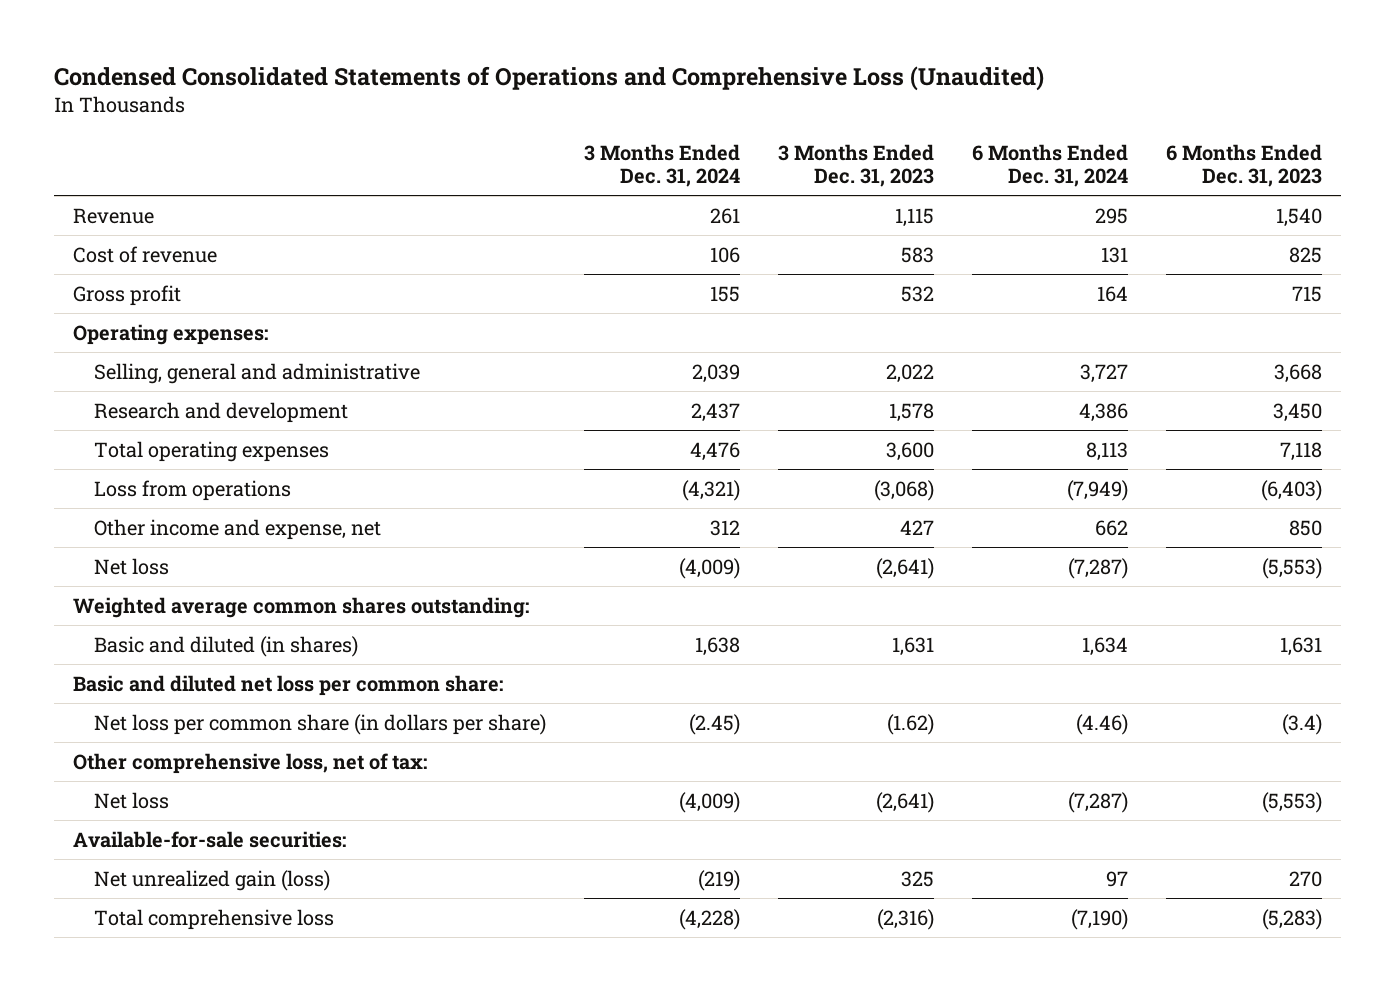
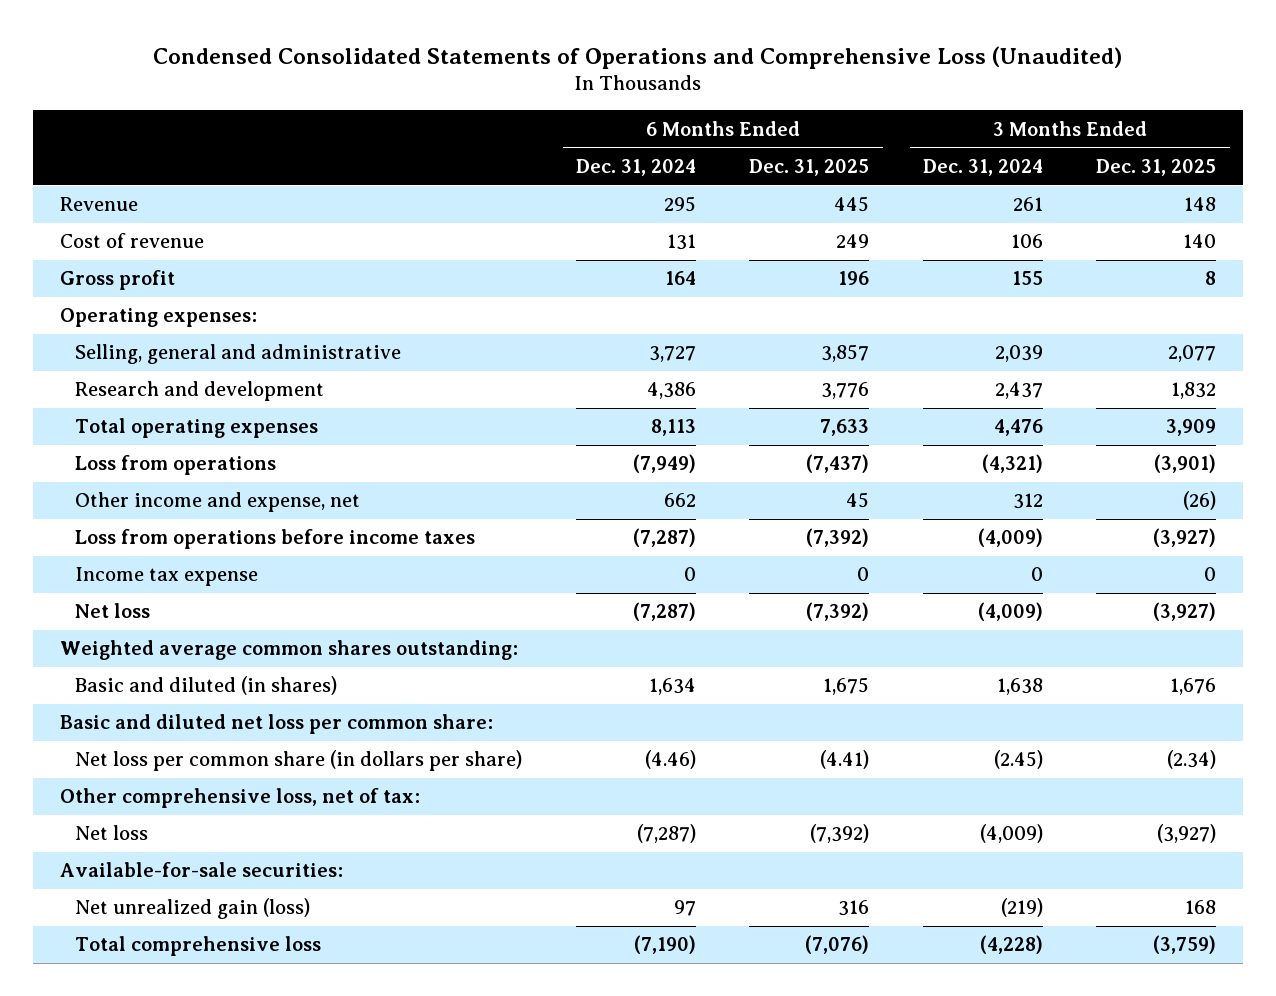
- | 3 Months Ended Dec. 31, 2024 | 3 Months Ended Dec. 31, 2023 | 6 Months Ended Dec. 31, 2024 | 6 Months Ended Dec. 31, 2023
+ | 6 Months Ended Dec. 31, 2024 | 6 Months Ended Dec. 31, 2025 | 3 Months Ended Dec. 31, 2024 | 3 Months Ended Dec. 31, 2025
+ Loss from operations before income taxes | (7,287) | (7,392) | (4,009) | (3,927)
+ Income tax expense | 0 | 0 | 0 | 0

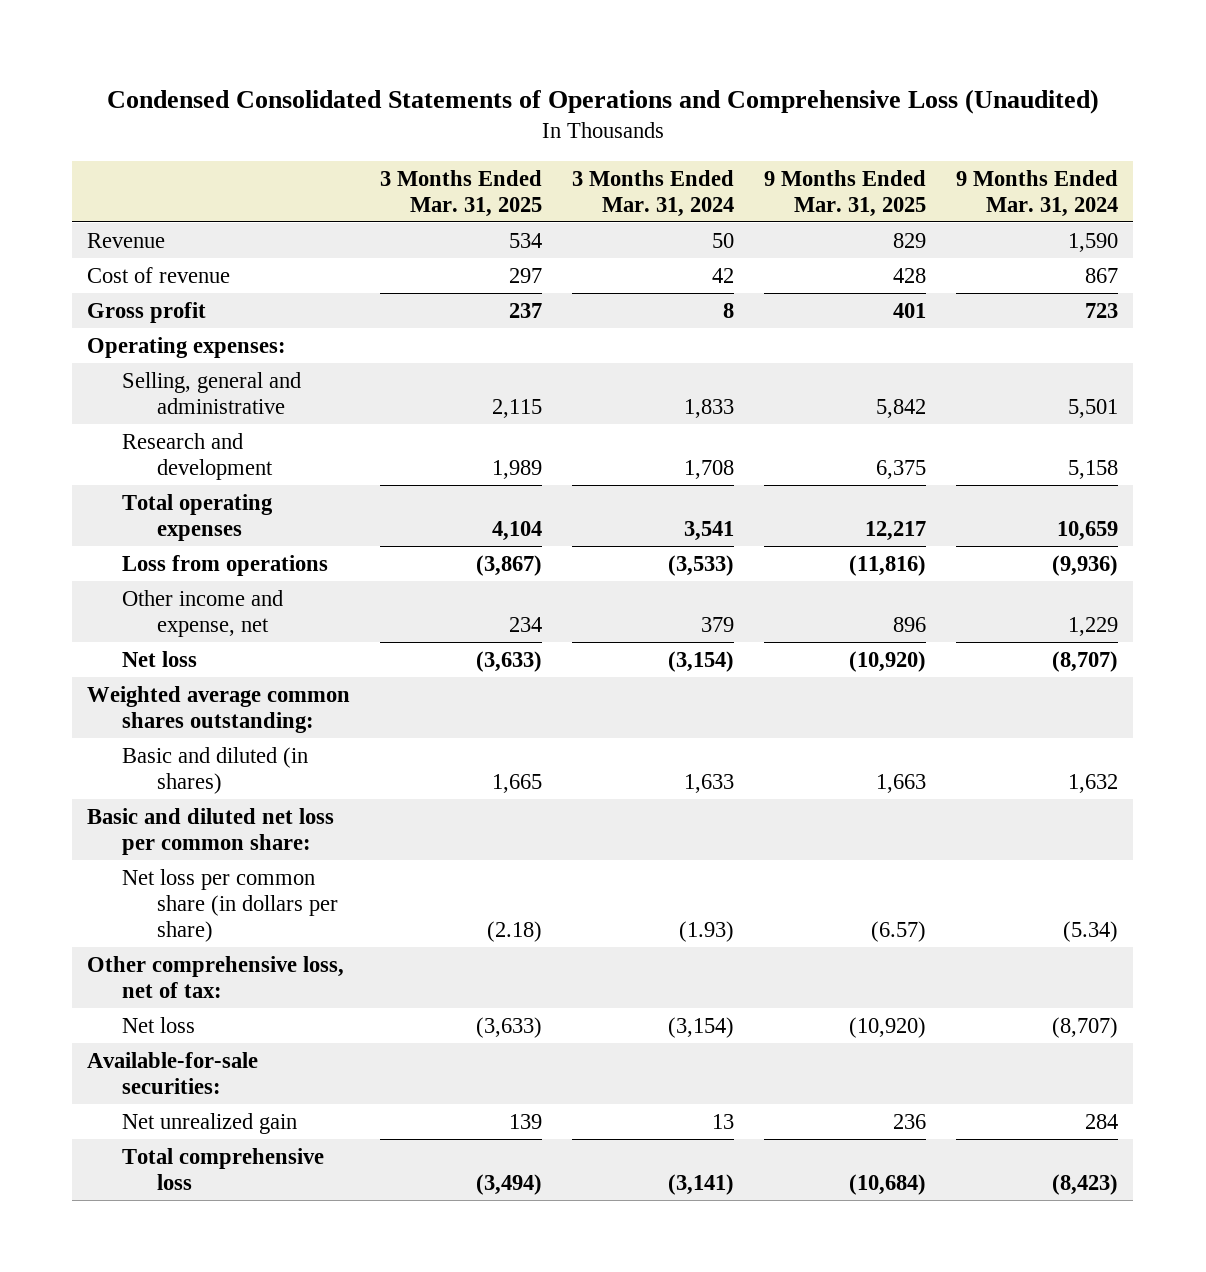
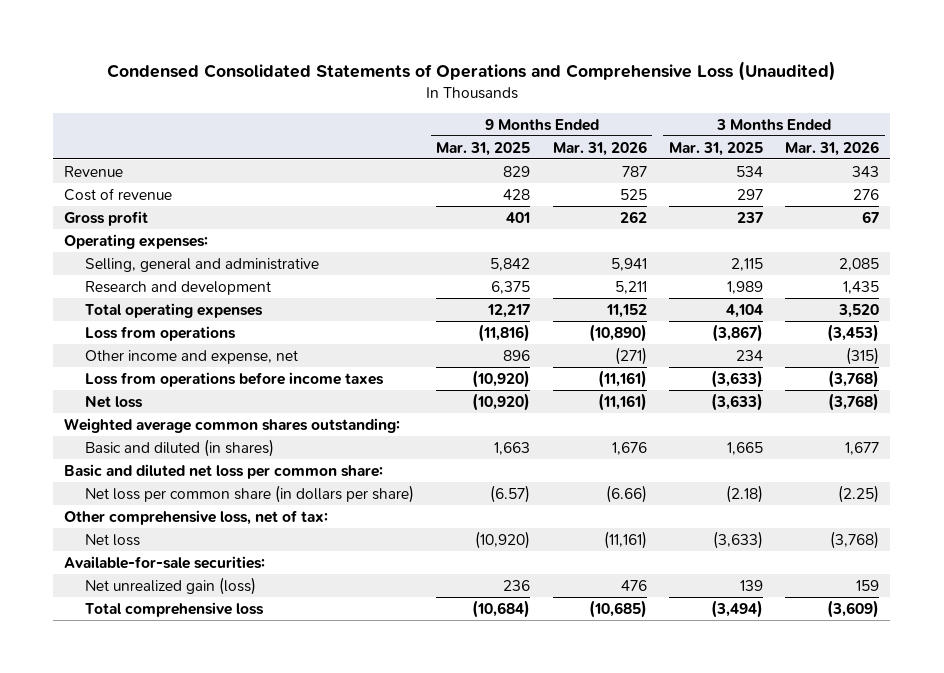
- | 3 Months Ended Mar. 31, 2025 | 3 Months Ended Mar. 31, 2024 | 9 Months Ended Mar. 31, 2025 | 9 Months Ended Mar. 31, 2024
+ | 9 Months Ended Mar. 31, 2025 | 9 Months Ended Mar. 31, 2026 | 3 Months Ended Mar. 31, 2025 | 3 Months Ended Mar. 31, 2026
+ Loss from operations before income taxes | (10,920) | (11,161) | (3,633) | (3,768)
- Net unrealized gain | 139 | 13 | 236 | 284
+ Net unrealized gain (loss) | 236 | 476 | 139 | 159

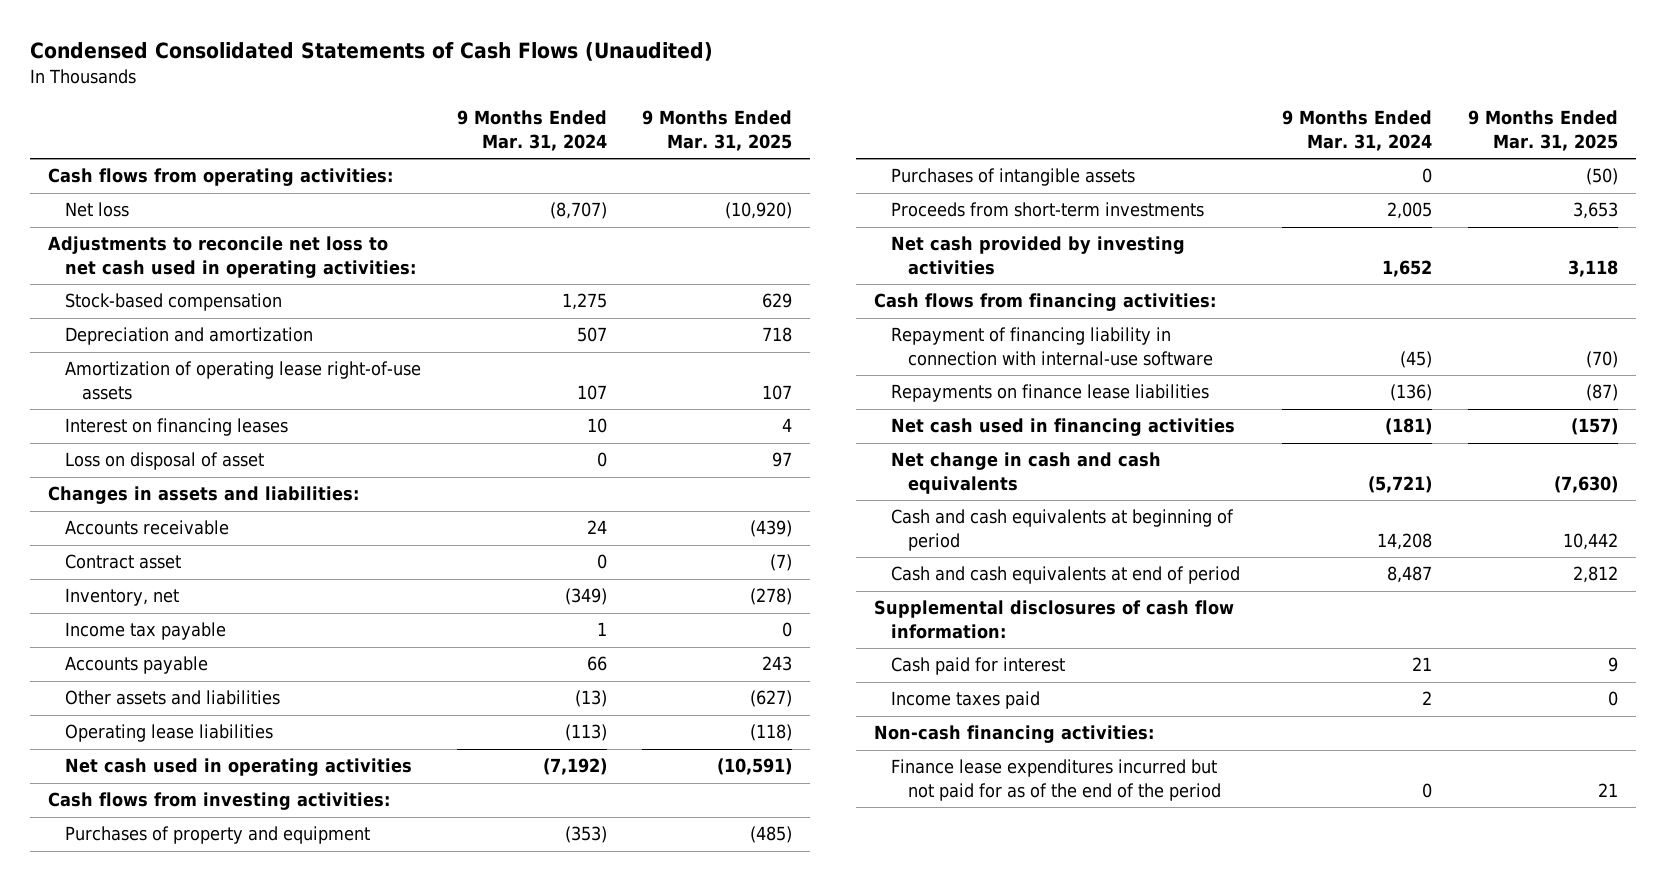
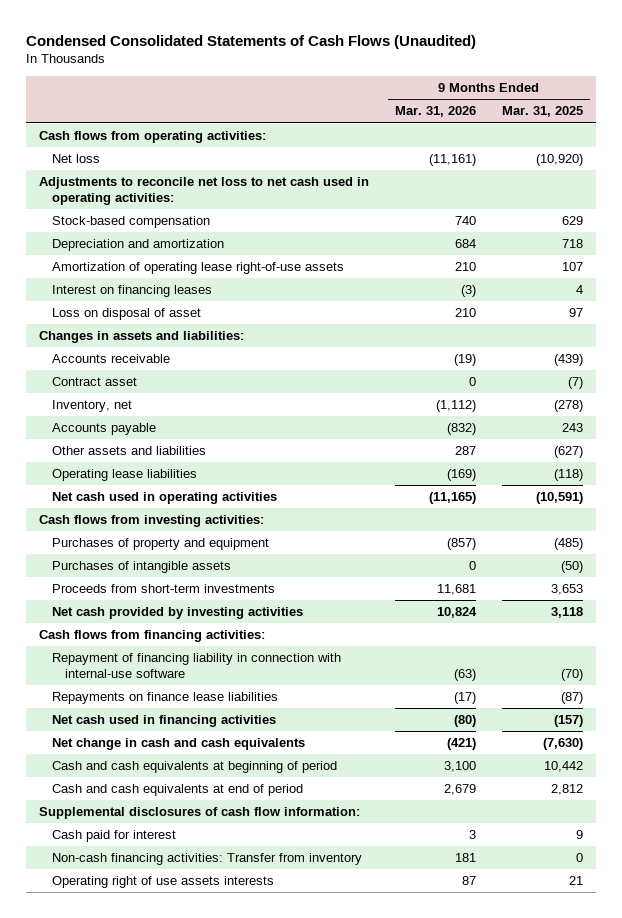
- | 9 Months Ended Mar. 31, 2024 | 9 Months Ended Mar. 31, 2025
+ | 9 Months Ended Mar. 31, 2026 | 9 Months Ended Mar. 31, 2025
- Income tax payable | 1 | 0
- Income taxes paid | 2 | 0
- Non-cash financing activities:
- Finance lease expenditures incurred but not paid for as of the end of the period | 0 | 21
+ Non-cash financing activities: Transfer from inventory | 181 | 0
+ Operating right of use assets interests | 87 | 21

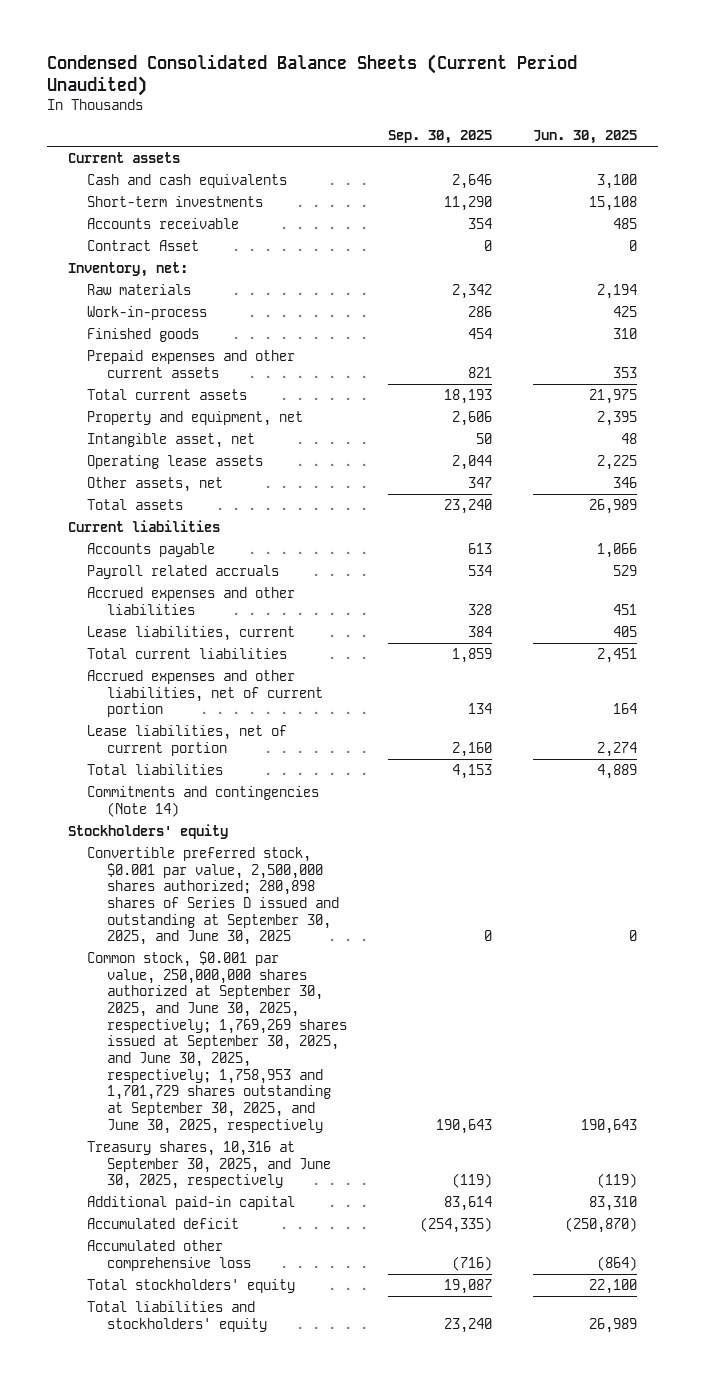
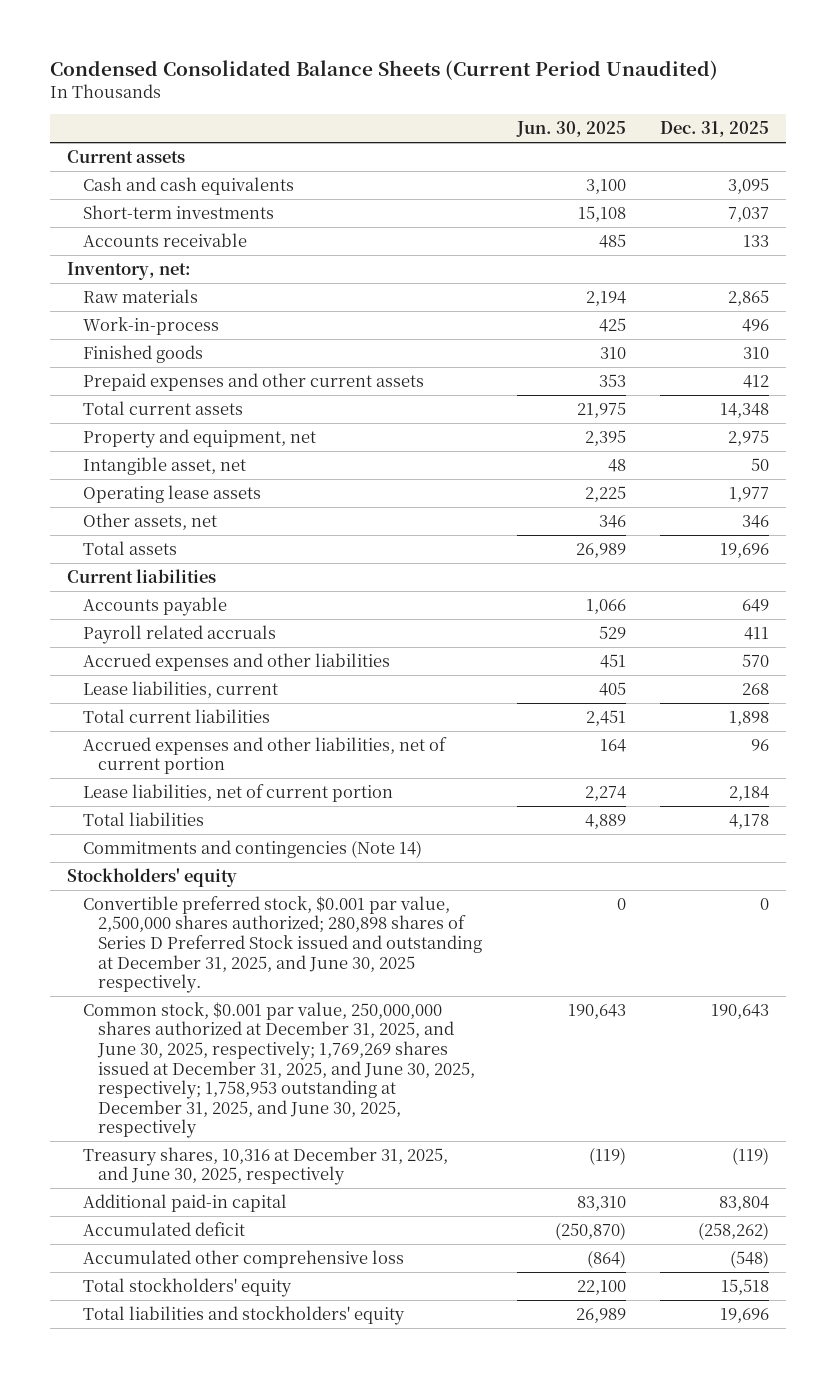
- | Sep. 30, 2025 | Jun. 30, 2025
+ | Jun. 30, 2025 | Dec. 31, 2025
- Contract Asset | 0 | 0
- Convertible preferred stock, $0.001 par value, 2,500,000 shares authorized; 280,898 shares of Series D issued and outstanding at September 30, 2025, and June 30, 2025 | 0 | 0
- Common stock, $0.001 par value, 250,000,000 shares authorized at September 30, 2025, and June 30, 2025, respectively; 1,769,269 shares issued at September 30, 2025, and June 30, 2025, respectively; 1,758,953 and 1,701,729 shares outstanding at September 30, 2025, and June 30, 2025, respectively | 190,643 | 190,643
- Treasury shares, 10,316 at September 30, 2025, and June 30, 2025, respectively | (119) | (119)
+ Convertible preferred stock, $0.001 par value, 2,500,000 shares authorized; 280,898 shares of Series D Preferred Stock issued and outstanding at December 31, 2025, and June 30, 2025 respectively. | 0 | 0
+ Common stock, $0.001 par value, 250,000,000 shares authorized at December 31, 2025, and June 30, 2025, respectively; 1,769,269 shares issued at December 31, 2025, and June 30, 2025, respectively; 1,758,953 outstanding at December 31, 2025, and June 30, 2025, respectively | 190,643 | 190,643
+ Treasury shares, 10,316 at December 31, 2025, and June 30, 2025, respectively | (119) | (119)

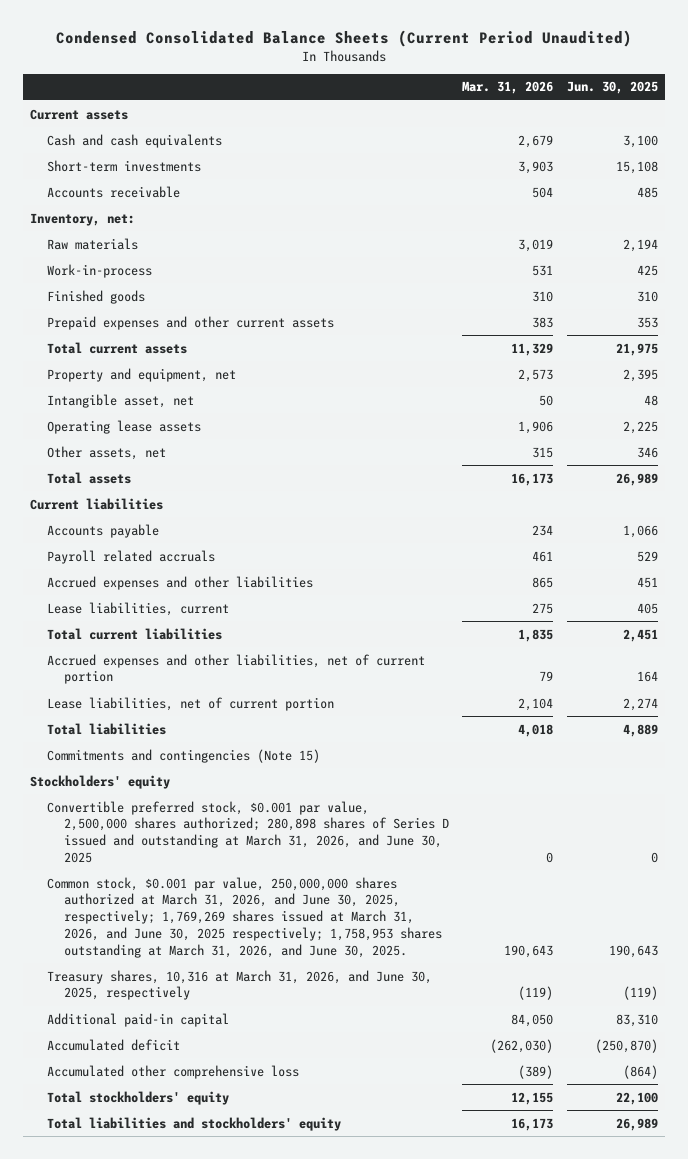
- | Jun. 30, 2025 | Dec. 31, 2025
+ | Mar. 31, 2026 | Jun. 30, 2025
- Commitments and contingencies (Note 14)
+ Commitments and contingencies (Note 15)
- Convertible preferred stock, $0.001 par value, 2,500,000 shares authorized; 280,898 shares of Series D Preferred Stock issued and outstanding at December 31, 2025, and June 30, 2025 respectively. | 0 | 0
- Common stock, $0.001 par value, 250,000,000 shares authorized at December 31, 2025, and June 30, 2025, respectively; 1,769,269 shares issued at December 31, 2025, and June 30, 2025, respectively; 1,758,953 outstanding at December 31, 2025, and June 30, 2025, respectively | 190,643 | 190,643
- Treasury shares, 10,316 at December 31, 2025, and June 30, 2025, respectively | (119) | (119)
+ Convertible preferred stock, $0.001 par value, 2,500,000 shares authorized; 280,898 shares of Series D issued and outstanding at March 31, 2026, and June 30, 2025 | 0 | 0
+ Common stock, $0.001 par value, 250,000,000 shares authorized at March 31, 2026, and June 30, 2025, respectively; 1,769,269 shares issued at March 31, 2026, and June 30, 2025 respectively; 1,758,953 shares outstanding at March 31, 2026, and June 30, 2025. | 190,643 | 190,643
+ Treasury shares, 10,316 at March 31, 2026, and June 30, 2025, respectively | (119) | (119)

